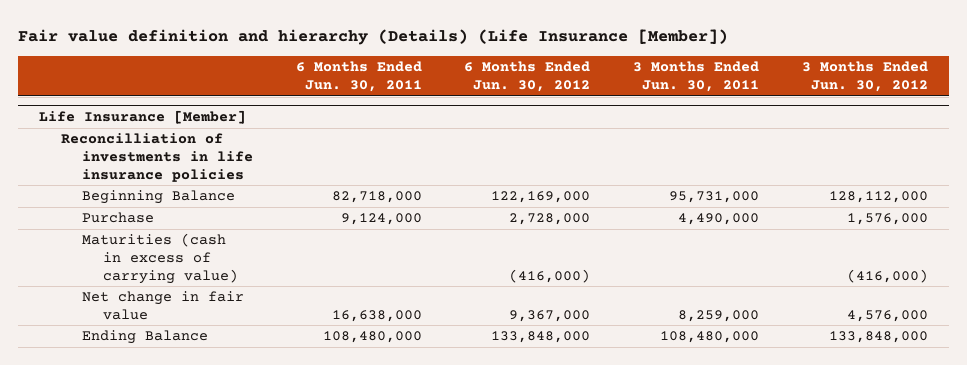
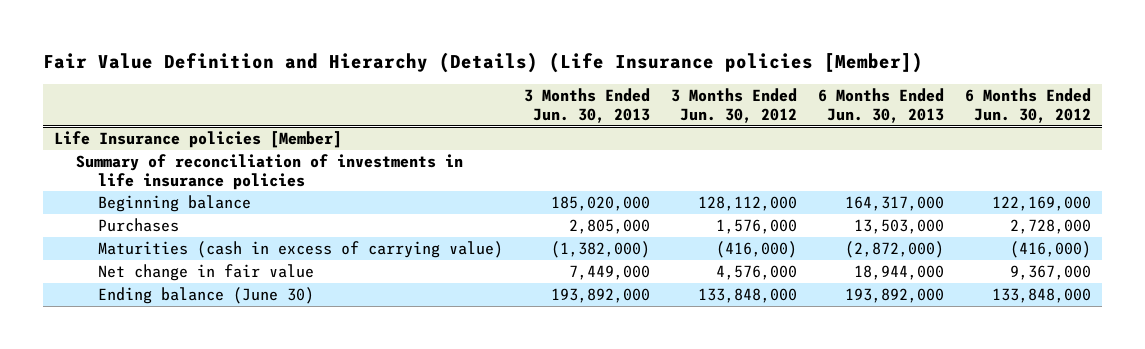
- Fair value definition and hierarchy (Details) (Life Insurance [Member])
+ Fair Value Definition and Hierarchy (Details) (Life Insurance policies [Member])
- | 6 Months Ended Jun. 30, 2011 | 6 Months Ended Jun. 30, 2012 | 3 Months Ended Jun. 30, 2011 | 3 Months Ended Jun. 30, 2012
+ | 3 Months Ended Jun. 30, 2013 | 3 Months Ended Jun. 30, 2012 | 6 Months Ended Jun. 30, 2013 | 6 Months Ended Jun. 30, 2012
- Life Insurance [Member]
- Reconcilliation of investments in life insurance policies
- Beginning Balance | 82,718,000 | 122,169,000 | 95,731,000 | 128,112,000
- Purchase | 9,124,000 | 2,728,000 | 4,490,000 | 1,576,000
+ Life Insurance policies [Member]
+ Summary of reconciliation of investments in life insurance policies
+ Beginning balance | 185,020,000 | 128,112,000 | 164,317,000 | 122,169,000
+ Purchases | 2,805,000 | 1,576,000 | 13,503,000 | 2,728,000
- Ending Balance | 108,480,000 | 133,848,000 | 108,480,000 | 133,848,000
+ Ending balance (June 30) | 193,892,000 | 133,848,000 | 193,892,000 | 133,848,000

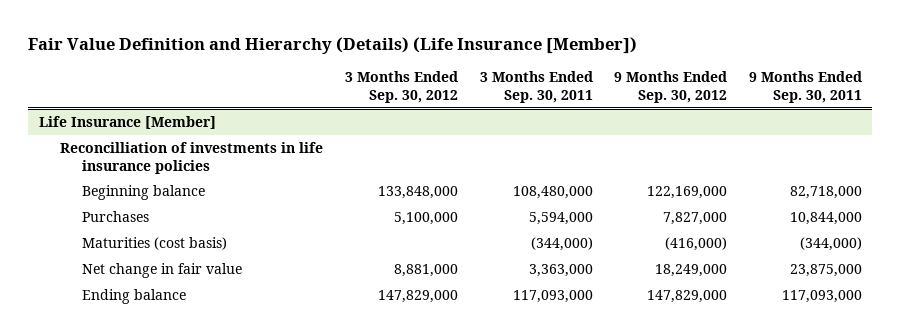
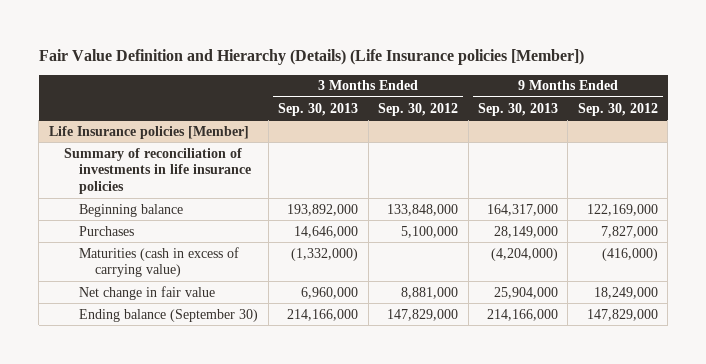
- Fair Value Definition and Hierarchy (Details) (Life Insurance [Member])
+ Fair Value Definition and Hierarchy (Details) (Life Insurance policies [Member])
- | 3 Months Ended Sep. 30, 2012 | 3 Months Ended Sep. 30, 2011 | 9 Months Ended Sep. 30, 2012 | 9 Months Ended Sep. 30, 2011
+ | 3 Months Ended Sep. 30, 2013 | 3 Months Ended Sep. 30, 2012 | 9 Months Ended Sep. 30, 2013 | 9 Months Ended Sep. 30, 2012
- Life Insurance [Member]
- Reconcilliation of investments in life insurance policies
+ Life Insurance policies [Member]
+ Summary of reconciliation of investments in life insurance policies
- Maturities (cost basis) | | (344,000) | (416,000) | (344,000)
+ Maturities (cash in excess of carrying value) | (1,332,000) | | (4,204,000) | (416,000)
- Ending balance | 147,829,000 | 117,093,000 | 147,829,000 | 117,093,000
+ Ending balance (September 30) | 214,166,000 | 147,829,000 | 214,166,000 | 147,829,000

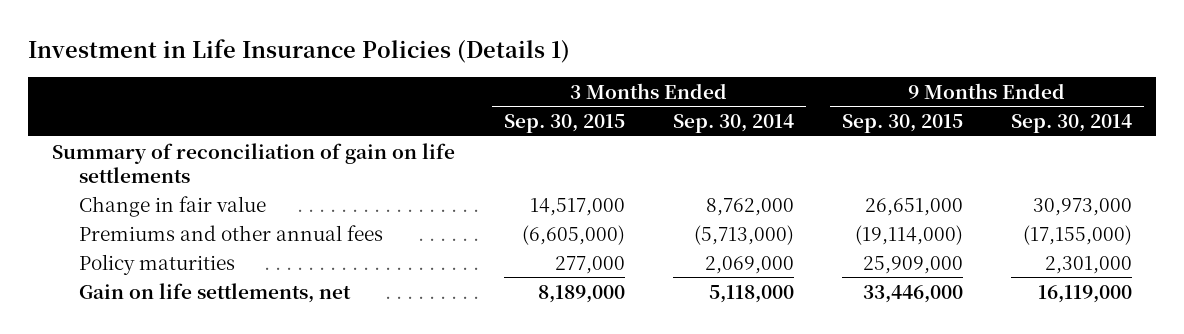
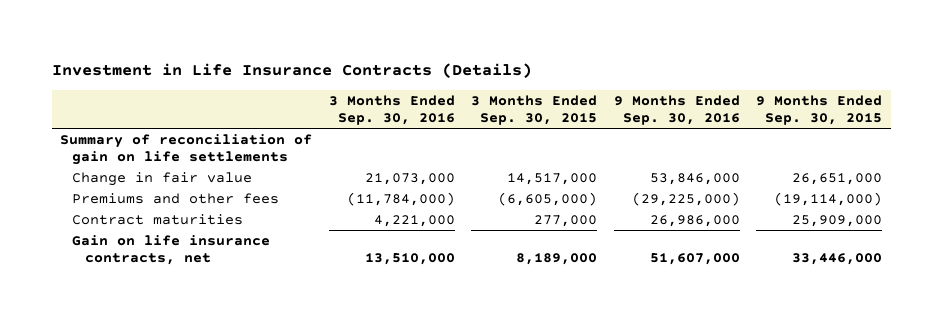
- Investment in Life Insurance Policies (Details 1)
+ Investment in Life Insurance Contracts (Details)
- | 3 Months Ended Sep. 30, 2015 | 3 Months Ended Sep. 30, 2014 | 9 Months Ended Sep. 30, 2015 | 9 Months Ended Sep. 30, 2014
+ | 3 Months Ended Sep. 30, 2016 | 3 Months Ended Sep. 30, 2015 | 9 Months Ended Sep. 30, 2016 | 9 Months Ended Sep. 30, 2015
- Premiums and other annual fees | (6,605,000) | (5,713,000) | (19,114,000) | (17,155,000)
- Policy maturities | 277,000 | 2,069,000 | 25,909,000 | 2,301,000
- Gain on life settlements, net | 8,189,000 | 5,118,000 | 33,446,000 | 16,119,000
+ Premiums and other fees | (11,784,000) | (6,605,000) | (29,225,000) | (19,114,000)
+ Contract maturities | 4,221,000 | 277,000 | 26,986,000 | 25,909,000
+ Gain on life insurance contracts, net | 13,510,000 | 8,189,000 | 51,607,000 | 33,446,000

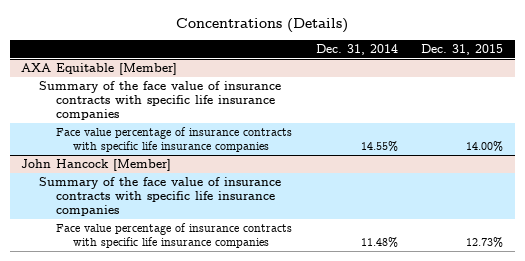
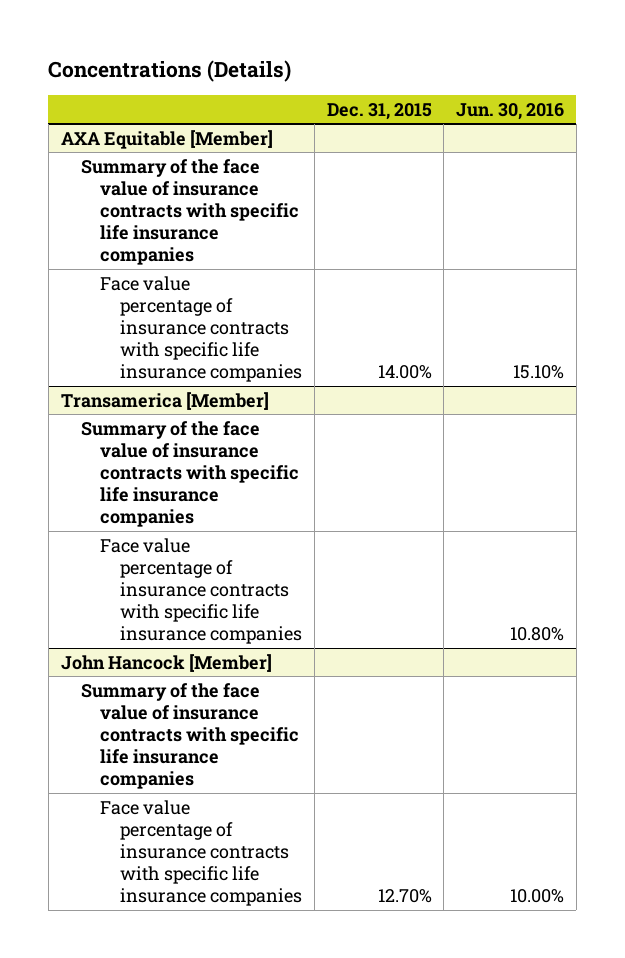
- | Dec. 31, 2014 | Dec. 31, 2015
+ | Dec. 31, 2015 | Jun. 30, 2016
+ Transamerica [Member]
+ Summary of the face value of insurance contracts with specific life insurance companies
+ Face value percentage of insurance contracts with specific life insurance companies | | 10.80%
@ John Hancock [Member]
- Face value percentage of insurance contracts with specific life insurance companies | 11.48% | 12.73%
+ Face value percentage of insurance contracts with specific life insurance companies | 12.70% | 10.00%

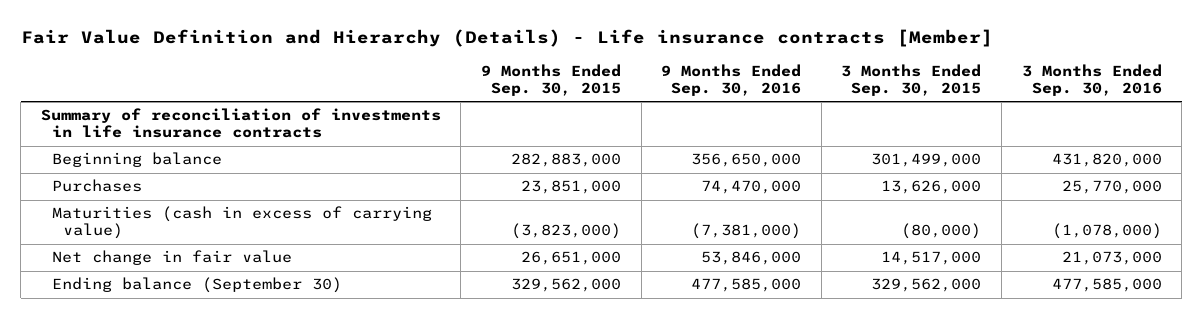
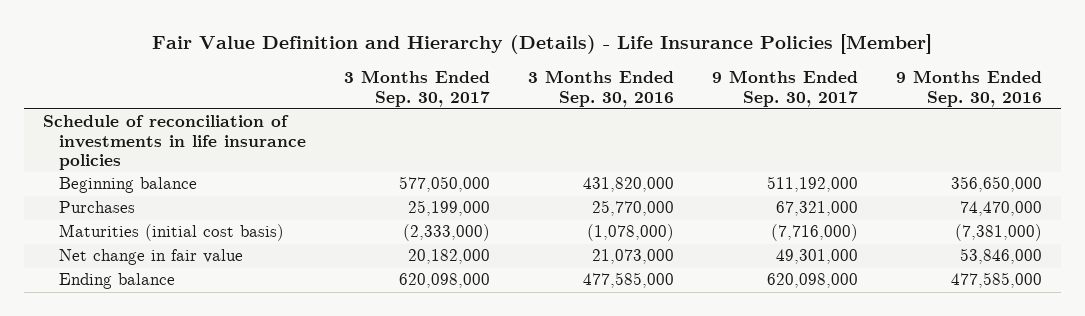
- Fair Value Definition and Hierarchy (Details) - Life insurance contracts [Member]
+ Fair Value Definition and Hierarchy (Details) - Life Insurance Policies [Member]
- | 9 Months Ended Sep. 30, 2015 | 9 Months Ended Sep. 30, 2016 | 3 Months Ended Sep. 30, 2015 | 3 Months Ended Sep. 30, 2016
+ | 3 Months Ended Sep. 30, 2017 | 3 Months Ended Sep. 30, 2016 | 9 Months Ended Sep. 30, 2017 | 9 Months Ended Sep. 30, 2016
- Summary of reconciliation of investments in life insurance contracts
+ Schedule of reconciliation of investments in life insurance policies
- Maturities (cash in excess of carrying value) | (3,823,000) | (7,381,000) | (80,000) | (1,078,000)
+ Maturities (initial cost basis) | (2,333,000) | (1,078,000) | (7,716,000) | (7,381,000)
- Ending balance (September 30) | 329,562,000 | 477,585,000 | 329,562,000 | 477,585,000
+ Ending balance | 620,098,000 | 477,585,000 | 620,098,000 | 477,585,000

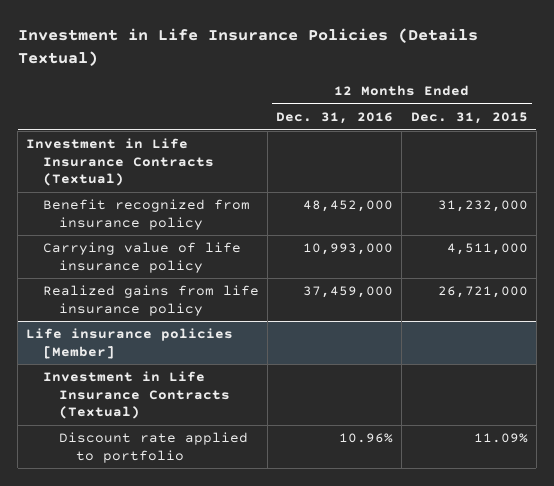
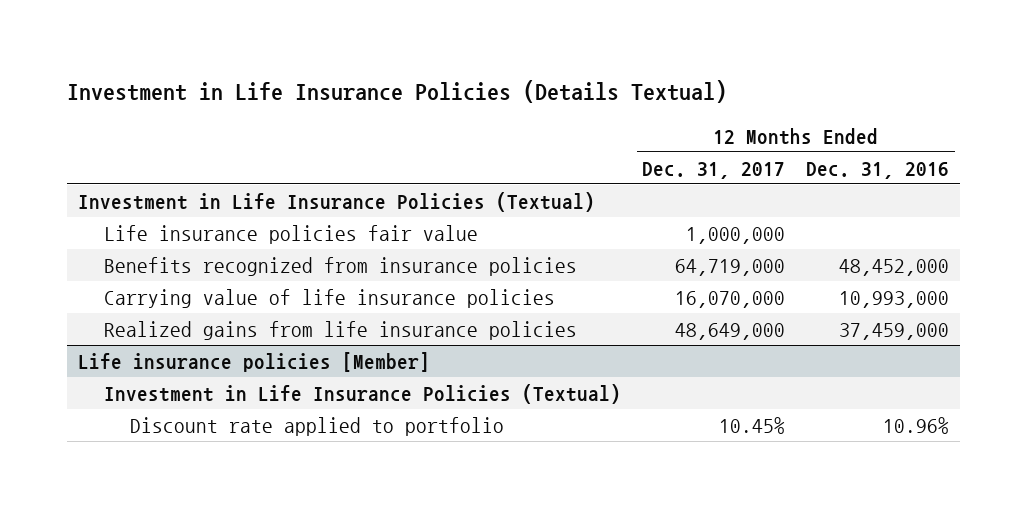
- | 12 Months Ended Dec. 31, 2016 | 12 Months Ended Dec. 31, 2015
+ | 12 Months Ended Dec. 31, 2017 | 12 Months Ended Dec. 31, 2016
- Investment in Life Insurance Contracts (Textual)
- Benefit recognized from insurance policy | 48,452,000 | 31,232,000
- Carrying value of life insurance policy | 10,993,000 | 4,511,000
- Realized gains from life insurance policy | 37,459,000 | 26,721,000
+ Investment in Life Insurance Policies (Textual)
+ Life insurance policies fair value | 1,000,000 |
+ Benefits recognized from insurance policies | 64,719,000 | 48,452,000
+ Carrying value of life insurance policies | 16,070,000 | 10,993,000
+ Realized gains from life insurance policies | 48,649,000 | 37,459,000
@ Life insurance policies [Member]
- Investment in Life Insurance Contracts (Textual)
+ Investment in Life Insurance Policies (Textual)

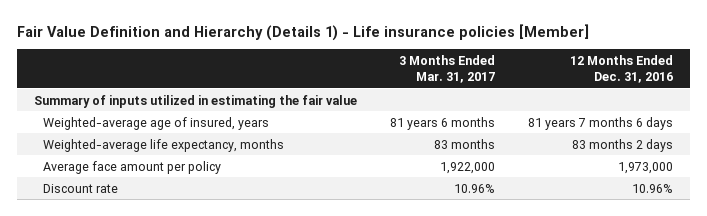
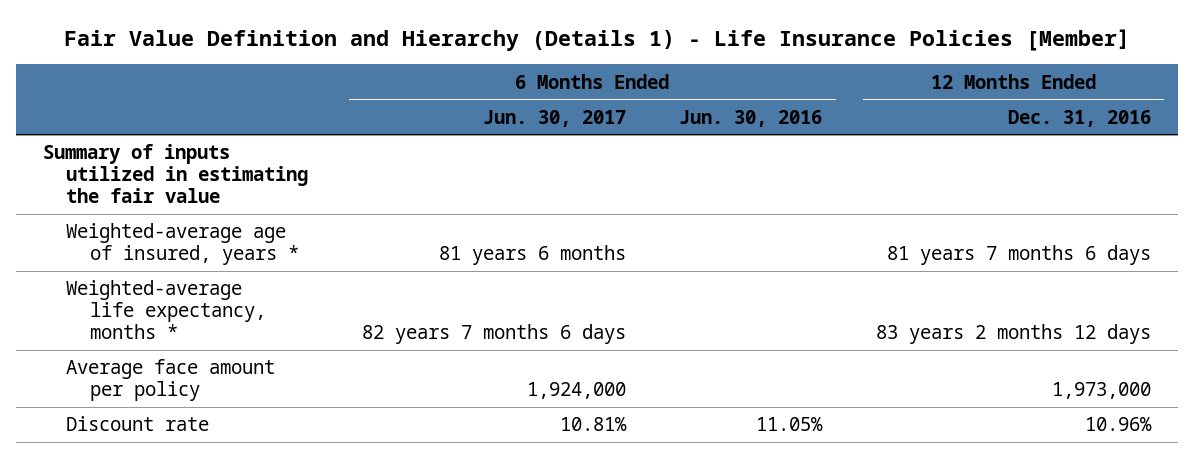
- Fair Value Definition and Hierarchy (Details 1) - Life insurance policies [Member]
+ Fair Value Definition and Hierarchy (Details 1) - Life Insurance Policies [Member]
- | 3 Months Ended Mar. 31, 2017 | 12 Months Ended Dec. 31, 2016
+ | 6 Months Ended Jun. 30, 2017 | 6 Months Ended Jun. 30, 2016 | 12 Months Ended Dec. 31, 2016
- Weighted-average age of insured, years | 81 years 6 months | 81 years 7 months 6 days
- Weighted-average life expectancy, months | 83 months | 83 months 2 days
+ Weighted-average age of insured, years * | 81 years 6 months | | 81 years 7 months 6 days
+ Weighted-average life expectancy, months * | 82 years 7 months 6 days | | 83 years 2 months 12 days

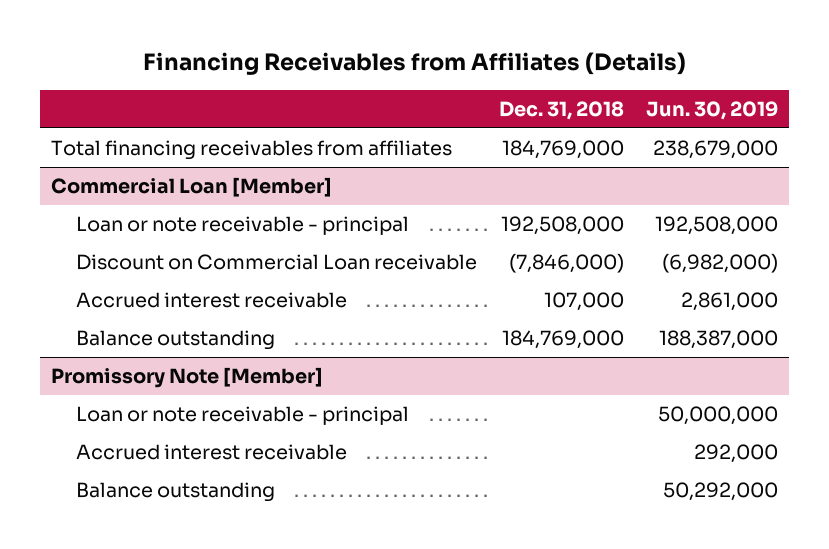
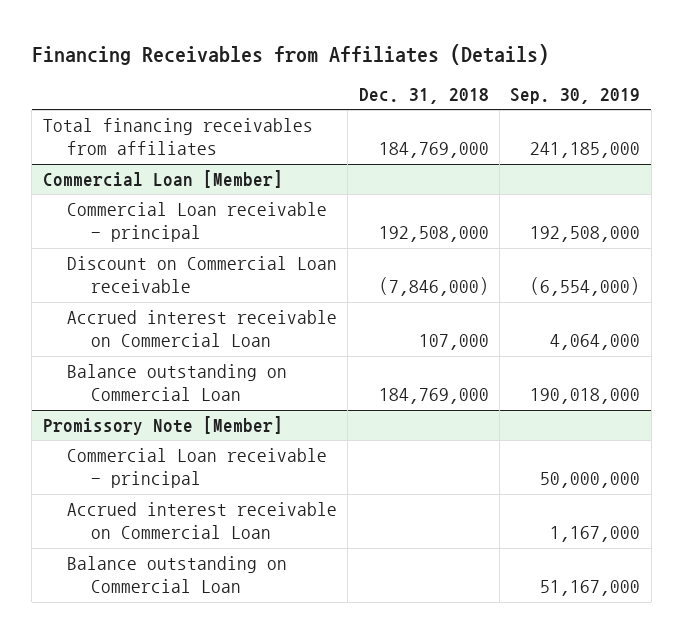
- | Dec. 31, 2018 | Jun. 30, 2019
+ | Dec. 31, 2018 | Sep. 30, 2019
@ Commercial Loan [Member]
- Loan or note receivable - principal | 192,508,000 | 192,508,000
+ Commercial Loan receivable - principal | 192,508,000 | 192,508,000
- Accrued interest receivable | 107,000 | 2,861,000
- Balance outstanding | 184,769,000 | 188,387,000
+ Accrued interest receivable on Commercial Loan | 107,000 | 4,064,000
+ Balance outstanding on Commercial Loan | 184,769,000 | 190,018,000
@ Promissory Note [Member]
- Loan or note receivable - principal | | 50,000,000
- Accrued interest receivable | | 292,000
- Balance outstanding | | 50,292,000
+ Commercial Loan receivable - principal | | 50,000,000
+ Accrued interest receivable on Commercial Loan | | 1,167,000
+ Balance outstanding on Commercial Loan | | 51,167,000

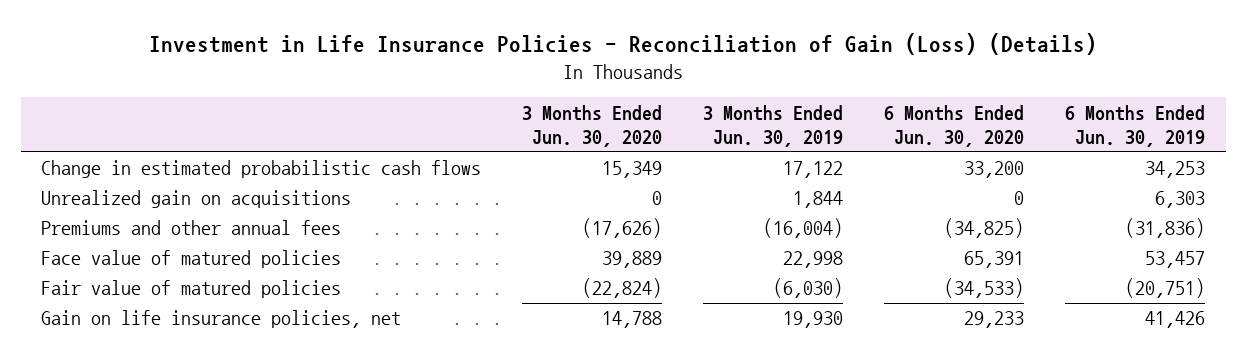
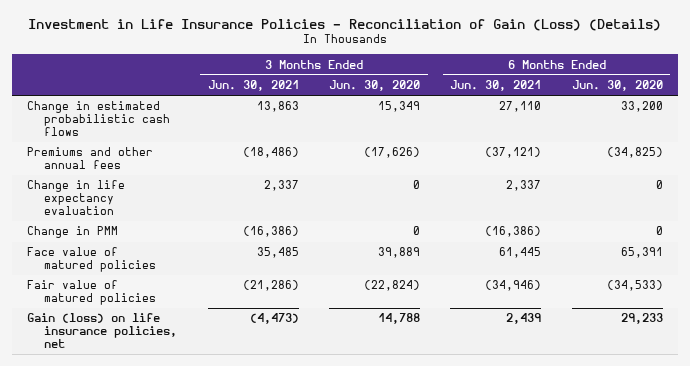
- | 3 Months Ended Jun. 30, 2020 | 3 Months Ended Jun. 30, 2019 | 6 Months Ended Jun. 30, 2020 | 6 Months Ended Jun. 30, 2019
+ | 3 Months Ended Jun. 30, 2021 | 3 Months Ended Jun. 30, 2020 | 6 Months Ended Jun. 30, 2021 | 6 Months Ended Jun. 30, 2020
- Unrealized gain on acquisitions | 0 | 1,844 | 0 | 6,303
+ Change in life expectancy evaluation | 2,337 | 0 | 2,337 | 0
+ Change in PMM | (16,386) | 0 | (16,386) | 0
- Gain on life insurance policies, net | 14,788 | 19,930 | 29,233 | 41,426
+ Gain (loss) on life insurance policies, net | (4,473) | 14,788 | 2,439 | 29,233

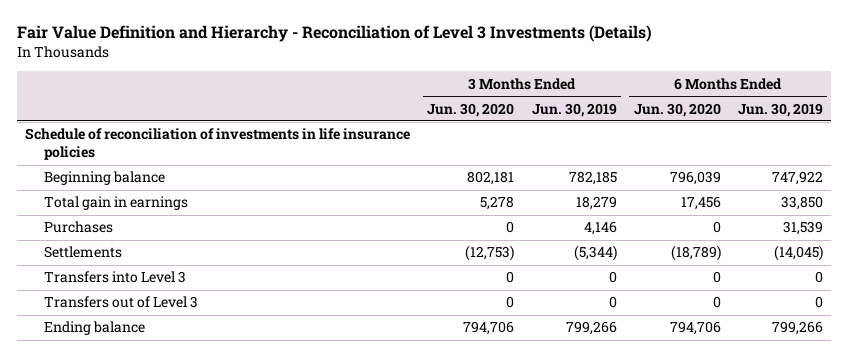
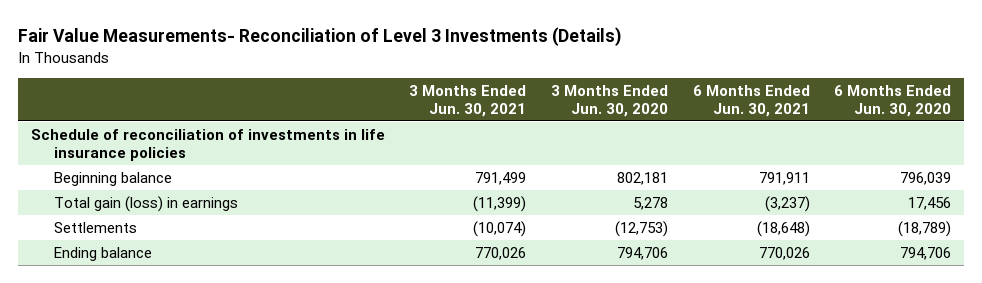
- Fair Value Definition and Hierarchy - Reconciliation of Level 3 Investments (Details)
+ Fair Value Measurements- Reconciliation of Level 3 Investments (Details)
- | 3 Months Ended Jun. 30, 2020 | 3 Months Ended Jun. 30, 2019 | 6 Months Ended Jun. 30, 2020 | 6 Months Ended Jun. 30, 2019
+ | 3 Months Ended Jun. 30, 2021 | 3 Months Ended Jun. 30, 2020 | 6 Months Ended Jun. 30, 2021 | 6 Months Ended Jun. 30, 2020
- Total gain in earnings | 5,278 | 18,279 | 17,456 | 33,850
- Purchases | 0 | 4,146 | 0 | 31,539
+ Total gain (loss) in earnings | (11,399) | 5,278 | (3,237) | 17,456
- Transfers into Level 3 | 0 | 0 | 0 | 0
- Transfers out of Level 3 | 0 | 0 | 0 | 0

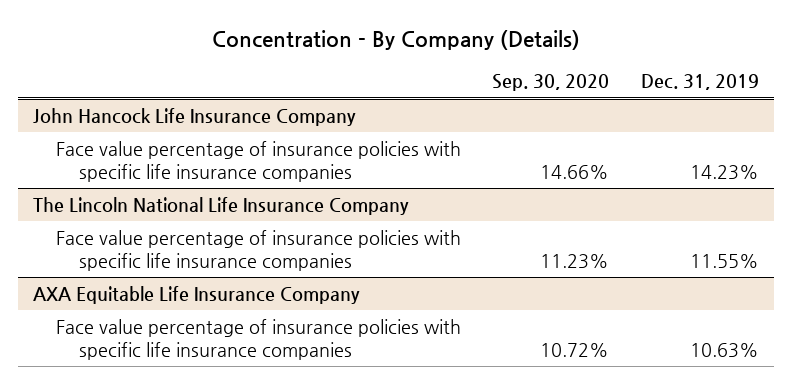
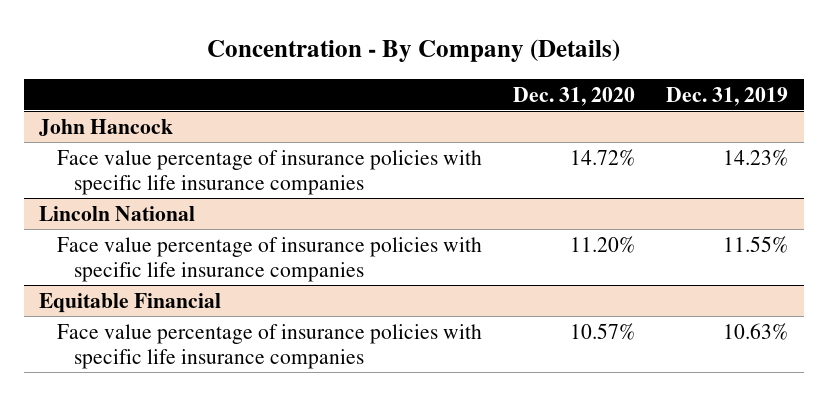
- | Sep. 30, 2020 | Dec. 31, 2019
+ | Dec. 31, 2020 | Dec. 31, 2019
- John Hancock Life Insurance Company
+ John Hancock
- The Lincoln National Life Insurance Company
+ Lincoln National
- AXA Equitable Life Insurance Company
+ Equitable Financial

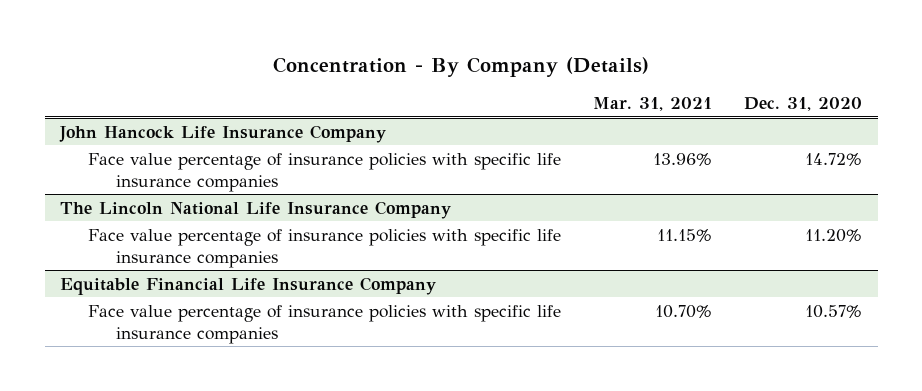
- | Dec. 31, 2020 | Dec. 31, 2019
+ | Mar. 31, 2021 | Dec. 31, 2020
- John Hancock
+ John Hancock Life Insurance Company
- Lincoln National
+ The Lincoln National Life Insurance Company
- Equitable Financial
+ Equitable Financial Life Insurance Company

